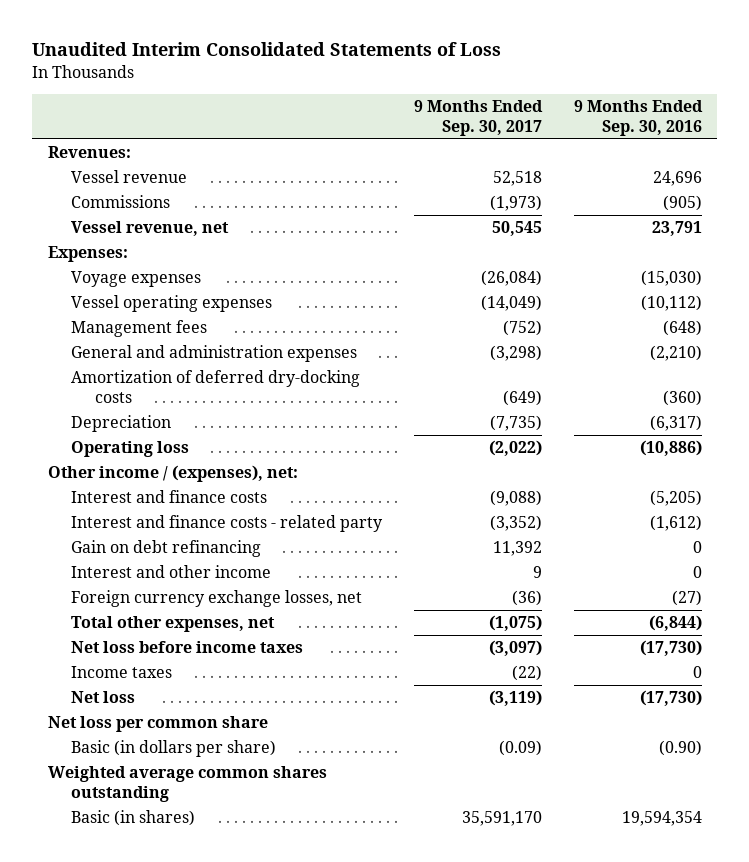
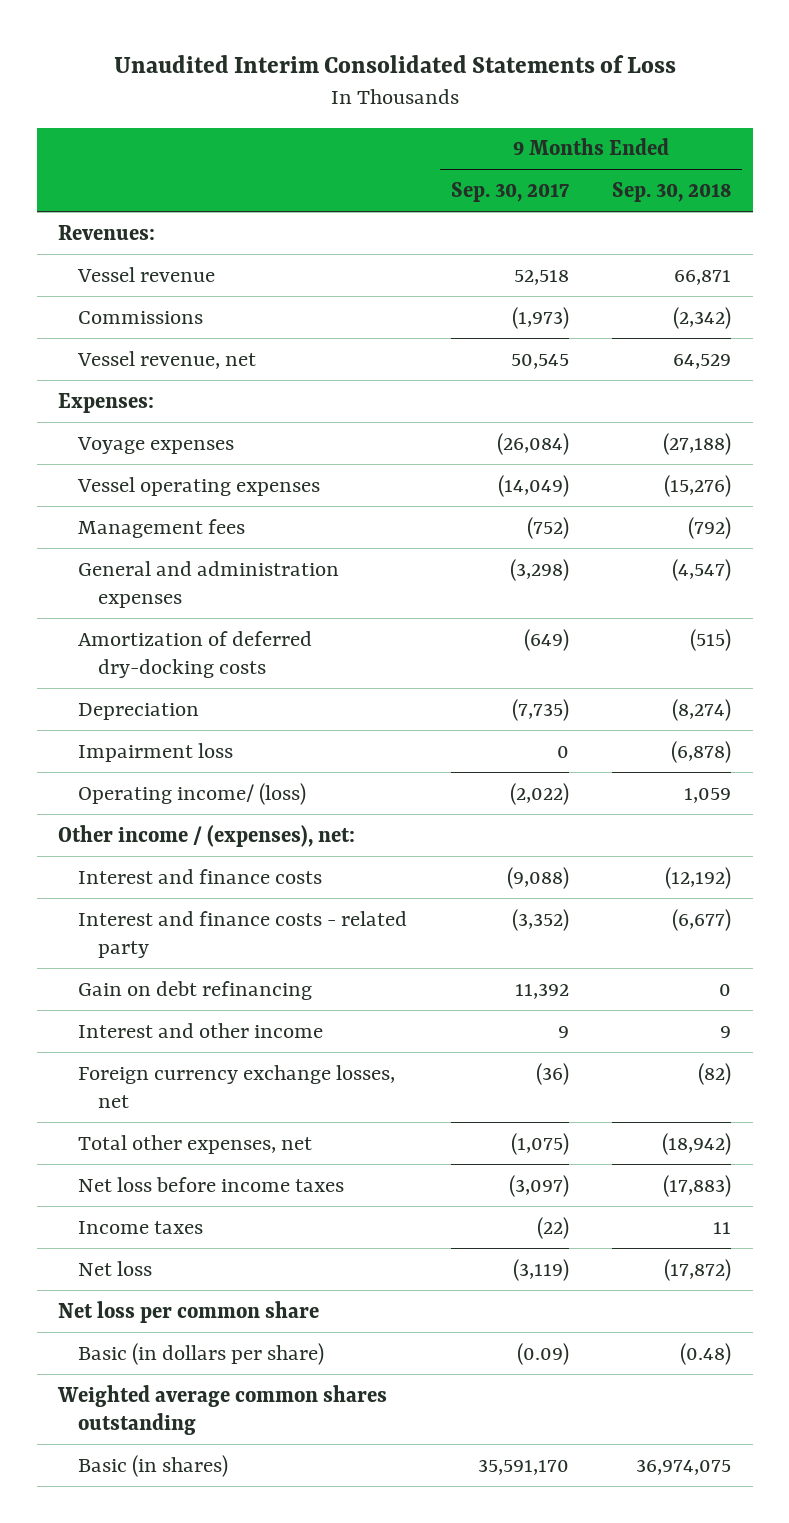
- | 9 Months Ended Sep. 30, 2017 | 9 Months Ended Sep. 30, 2016
+ | 9 Months Ended Sep. 30, 2017 | 9 Months Ended Sep. 30, 2018
- Operating loss | (2,022) | (10,886)
+ Impairment loss | 0 | (6,878)
+ Operating income/ (loss) | (2,022) | 1,059

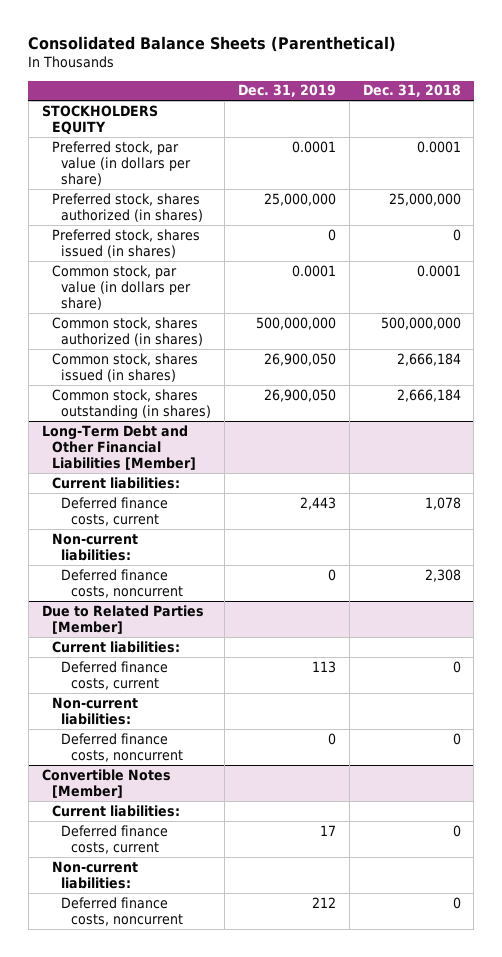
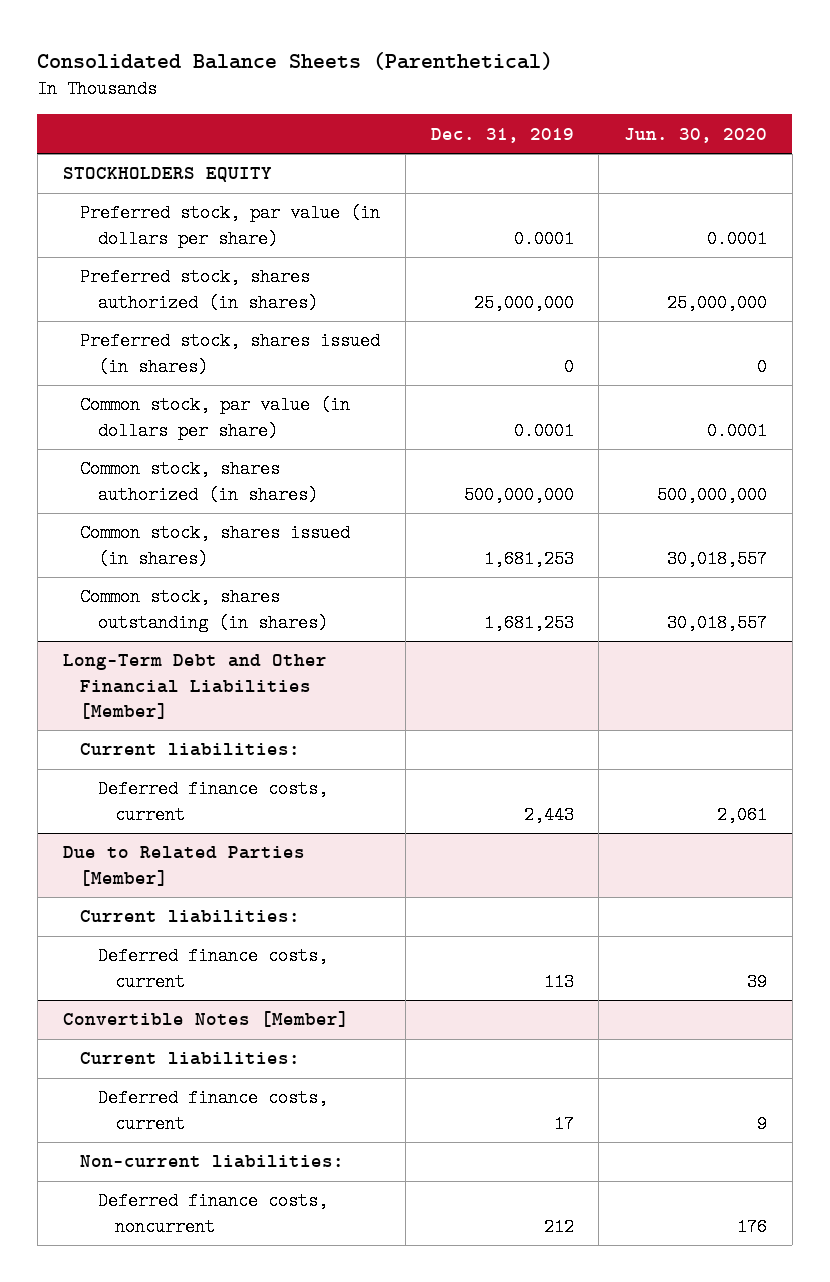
- | Dec. 31, 2019 | Dec. 31, 2018
+ | Dec. 31, 2019 | Jun. 30, 2020
- Common stock, shares issued (in shares) | 26,900,050 | 2,666,184
- Common stock, shares outstanding (in shares) | 26,900,050 | 2,666,184
+ Common stock, shares issued (in shares) | 1,681,253 | 30,018,557
+ Common stock, shares outstanding (in shares) | 1,681,253 | 30,018,557
@ Long-Term Debt and Other Financial Liabilities [Member]
- Non-current liabilities:
- Deferred finance costs, noncurrent | 0 | 2,308
@ Due to Related Parties [Member]
- Non-current liabilities:
- Deferred finance costs, noncurrent | 0 | 0

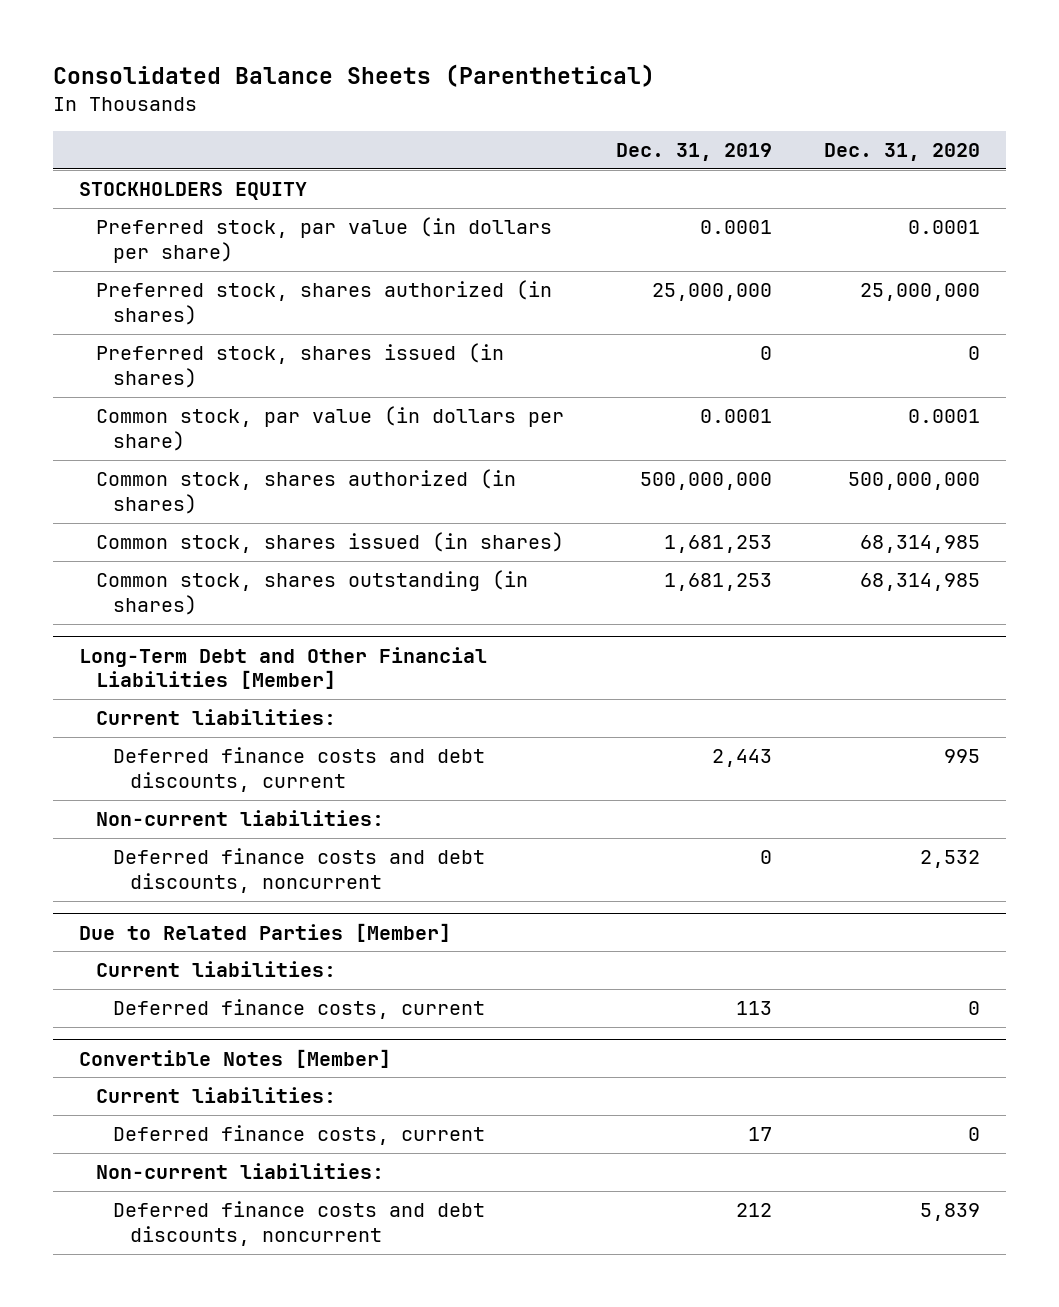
- | Dec. 31, 2019 | Jun. 30, 2020
+ | Dec. 31, 2019 | Dec. 31, 2020
@ Long-Term Debt and Other Financial Liabilities [Member]
- Deferred finance costs, current | 2,443 | 2,061
+ Deferred finance costs and debt discounts, current | 2,443 | 995
+ Non-current liabilities:
+ Deferred finance costs and debt discounts, noncurrent | 0 | 2,532
@ Convertible Notes [Member]
- Deferred finance costs, noncurrent | 212 | 176
+ Deferred finance costs and debt discounts, noncurrent | 212 | 5,839

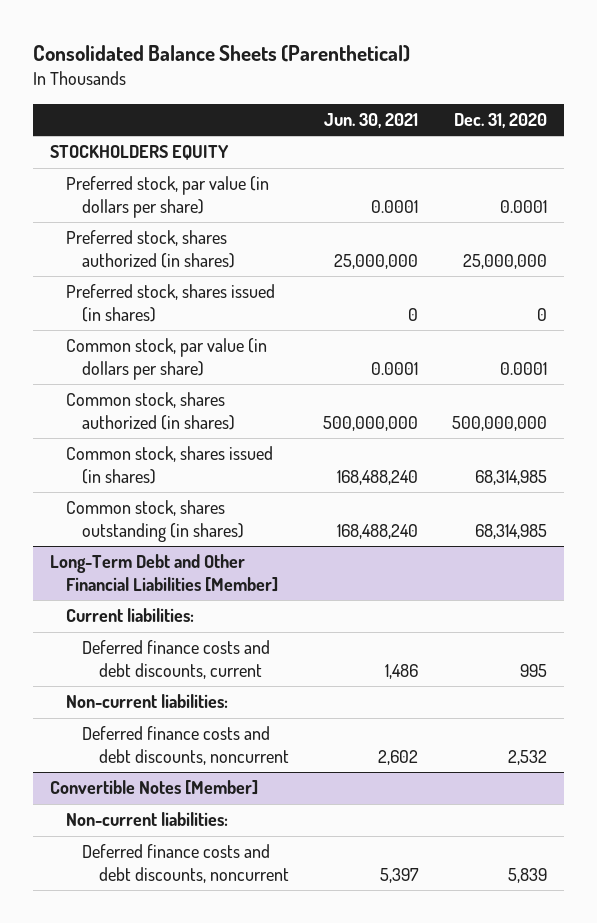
- | Dec. 31, 2019 | Dec. 31, 2020
+ | Jun. 30, 2021 | Dec. 31, 2020
- Due to Related Parties [Member]
- Current liabilities:
- Deferred finance costs, current | 113 | 0
@ Convertible Notes [Member]
- Current liabilities:
- Deferred finance costs, current | 17 | 0

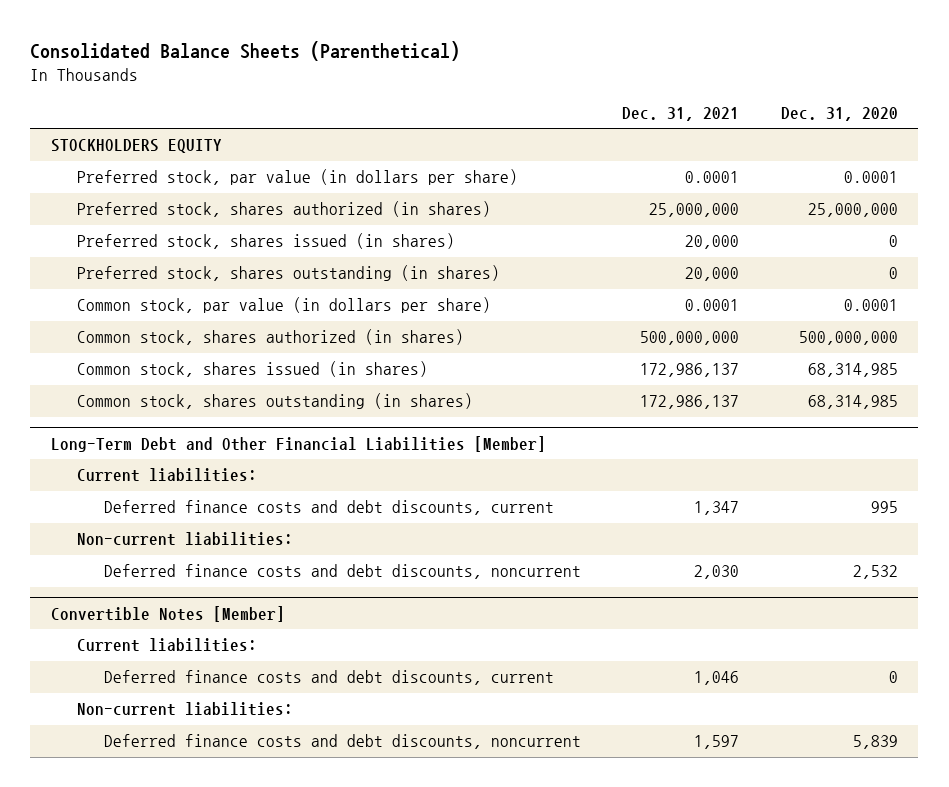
- | Jun. 30, 2021 | Dec. 31, 2020
+ | Dec. 31, 2021 | Dec. 31, 2020
+ Preferred stock, shares outstanding (in shares) | 20,000 | 0
@ Convertible Notes [Member]
+ Current liabilities:
+ Deferred finance costs and debt discounts, current | 1,046 | 0

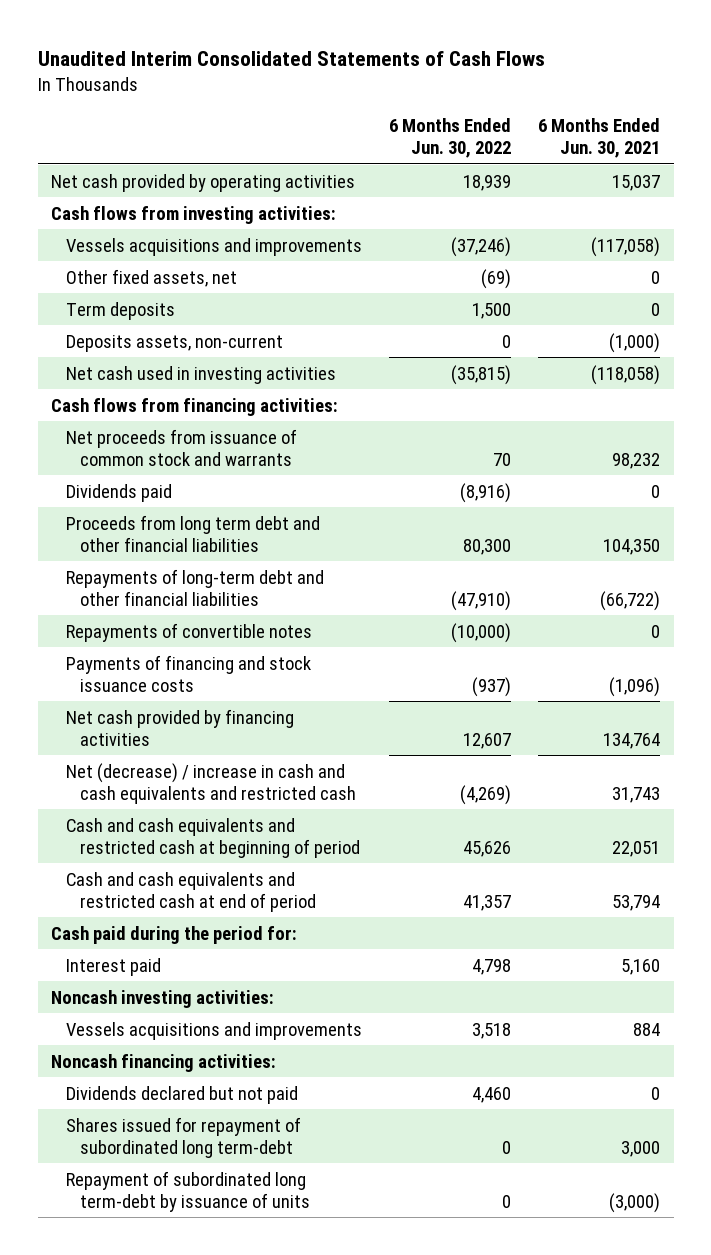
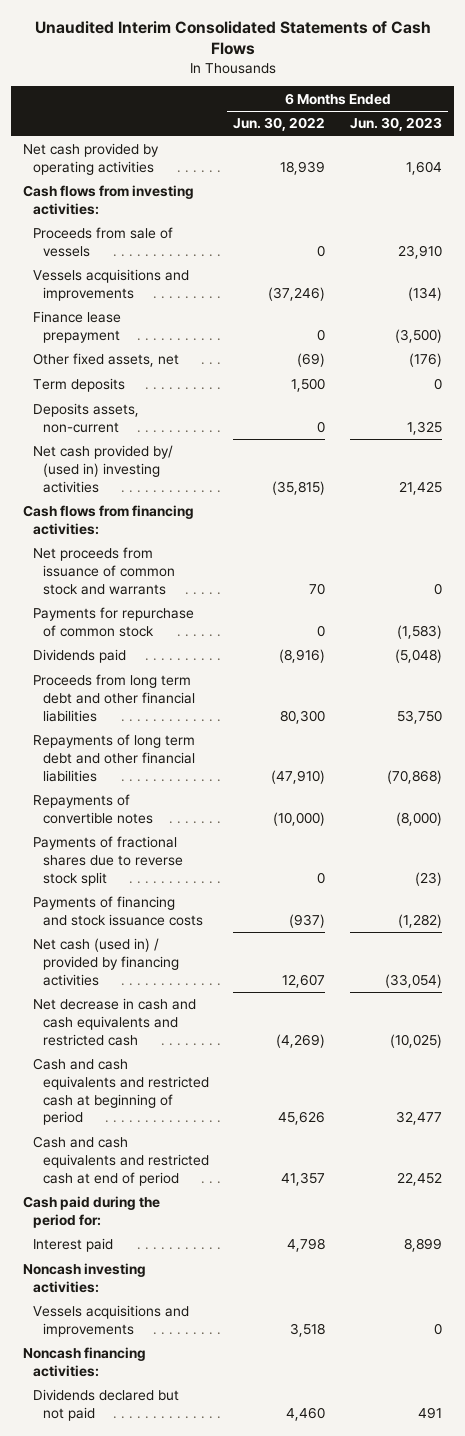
- | 6 Months Ended Jun. 30, 2022 | 6 Months Ended Jun. 30, 2021
+ | 6 Months Ended Jun. 30, 2022 | 6 Months Ended Jun. 30, 2023
+ Proceeds from sale of vessels | 0 | 23,910
+ Finance lease prepayment | 0 | (3,500)
- Net cash used in investing activities | (35,815) | (118,058)
+ Net cash provided by/ (used in) investing activities | (35,815) | 21,425
+ Payments for repurchase of common stock | 0 | (1,583)
- Repayments of long-term debt and other financial liabilities | (47,910) | (66,722)
+ Repayments of long term debt and other financial liabilities | (47,910) | (70,868)
+ Payments of fractional shares due to reverse stock split | 0 | (23)
- Net cash provided by financing activities | 12,607 | 134,764
- Net (decrease) / increase in cash and cash equivalents and restricted cash | (4,269) | 31,743
+ Net cash (used in) / provided by financing activities | 12,607 | (33,054)
+ Net decrease in cash and cash equivalents and restricted cash | (4,269) | (10,025)
- Shares issued for repayment of subordinated long term-debt | 0 | 3,000
- Repayment of subordinated long term-debt by issuance of units | 0 | (3,000)

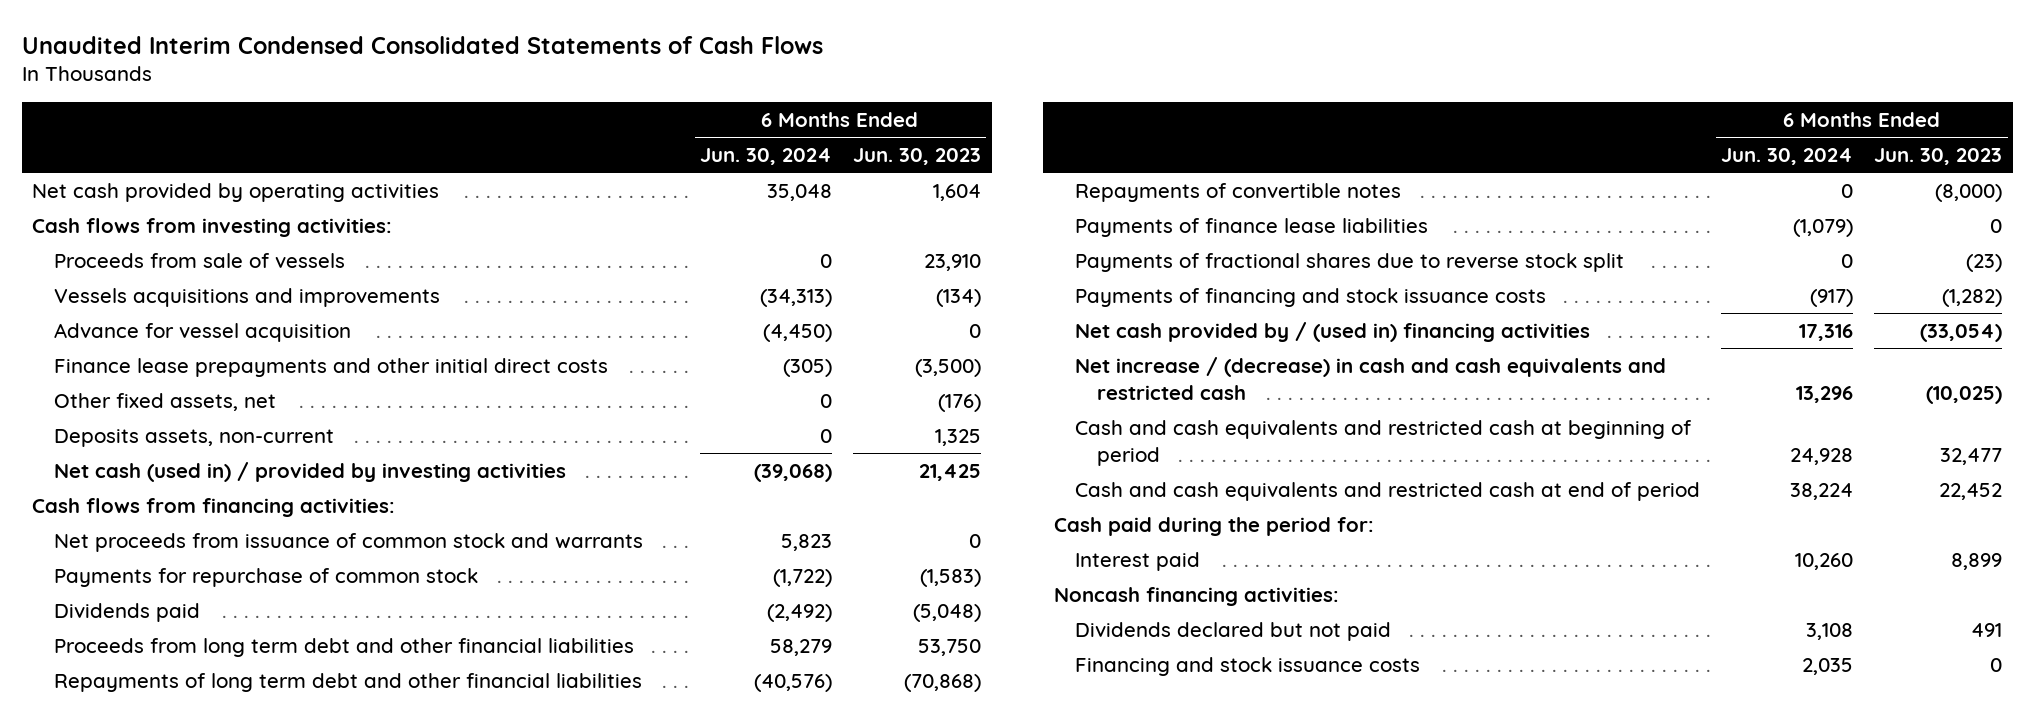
- Unaudited Interim Consolidated Statements of Cash Flows
+ Unaudited Interim Condensed Consolidated Statements of Cash Flows
- | 6 Months Ended Jun. 30, 2022 | 6 Months Ended Jun. 30, 2023
+ | 6 Months Ended Jun. 30, 2024 | 6 Months Ended Jun. 30, 2023
- Finance lease prepayment | 0 | (3,500)
+ Advance for vessel acquisition | (4,450) | 0
+ Finance lease prepayments and other initial direct costs | (305) | (3,500)
- Term deposits | 1,500 | 0
- Net cash provided by/ (used in) investing activities | (35,815) | 21,425
+ Net cash (used in) / provided by investing activities | (39,068) | 21,425
+ Payments of finance lease liabilities | (1,079) | 0
- Net cash (used in) / provided by financing activities | 12,607 | (33,054)
- Net decrease in cash and cash equivalents and restricted cash | (4,269) | (10,025)
+ Net cash provided by / (used in) financing activities | 17,316 | (33,054)
+ Net increase / (decrease) in cash and cash equivalents and restricted cash | 13,296 | (10,025)
- Noncash investing activities:
- Vessels acquisitions and improvements | 3,518 | 0
+ Financing and stock issuance costs | 2,035 | 0

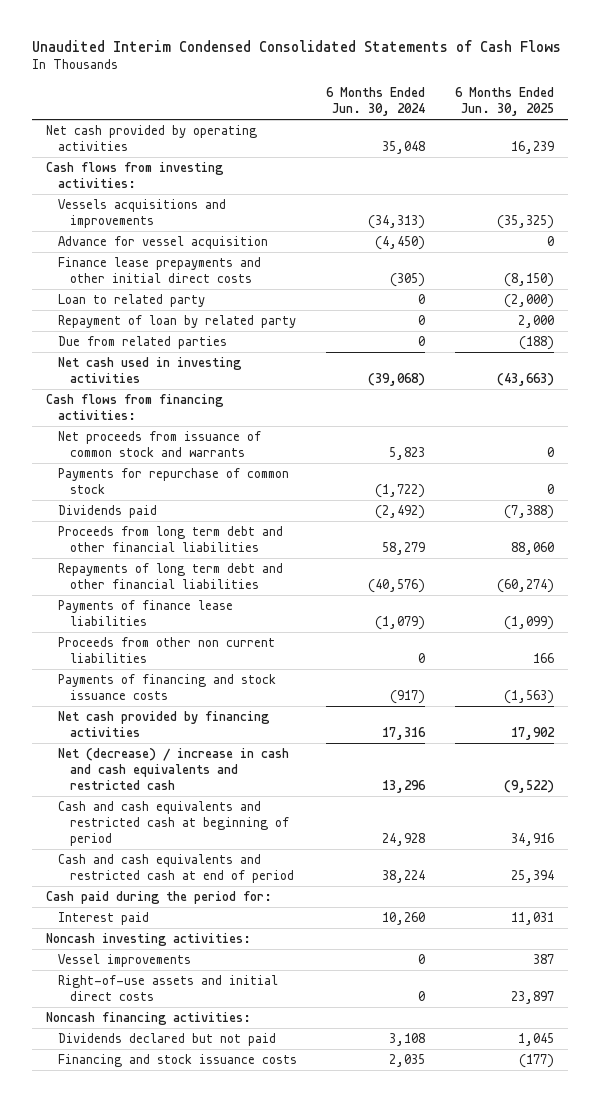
- | 6 Months Ended Jun. 30, 2024 | 6 Months Ended Jun. 30, 2023
+ | 6 Months Ended Jun. 30, 2024 | 6 Months Ended Jun. 30, 2025
- Proceeds from sale of vessels | 0 | 23,910
- Other fixed assets, net | 0 | (176)
- Deposits assets, non-current | 0 | 1,325
- Net cash (used in) / provided by investing activities | (39,068) | 21,425
+ Loan to related party | 0 | (2,000)
+ Repayment of loan by related party | 0 | 2,000
+ Due from related parties | 0 | (188)
+ Net cash used in investing activities | (39,068) | (43,663)
- Repayments of convertible notes | 0 | (8,000)
- Payments of fractional shares due to reverse stock split | 0 | (23)
+ Proceeds from other non current liabilities | 0 | 166
- Net cash provided by / (used in) financing activities | 17,316 | (33,054)
- Net increase / (decrease) in cash and cash equivalents and restricted cash | 13,296 | (10,025)
+ Net cash provided by financing activities | 17,316 | 17,902
+ Net (decrease) / increase in cash and cash equivalents and restricted cash | 13,296 | (9,522)
+ Noncash investing activities:
+ Vessel improvements | 0 | 387
+ Right-of-use assets and initial direct costs | 0 | 23,897

